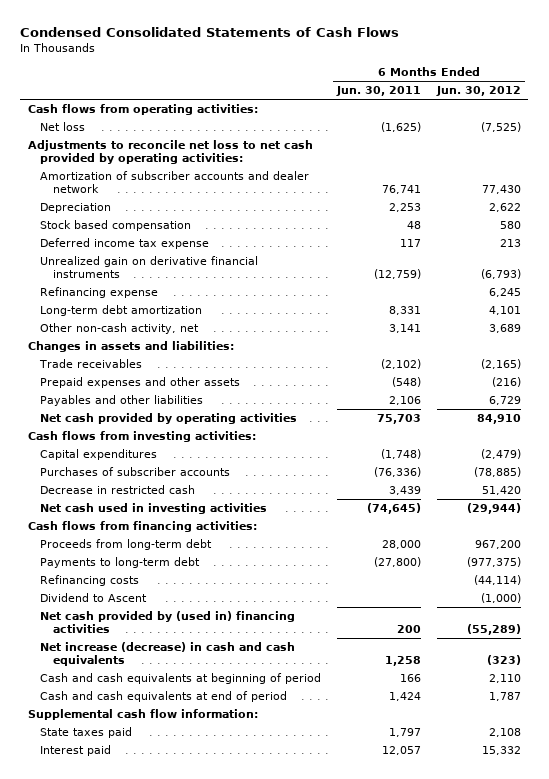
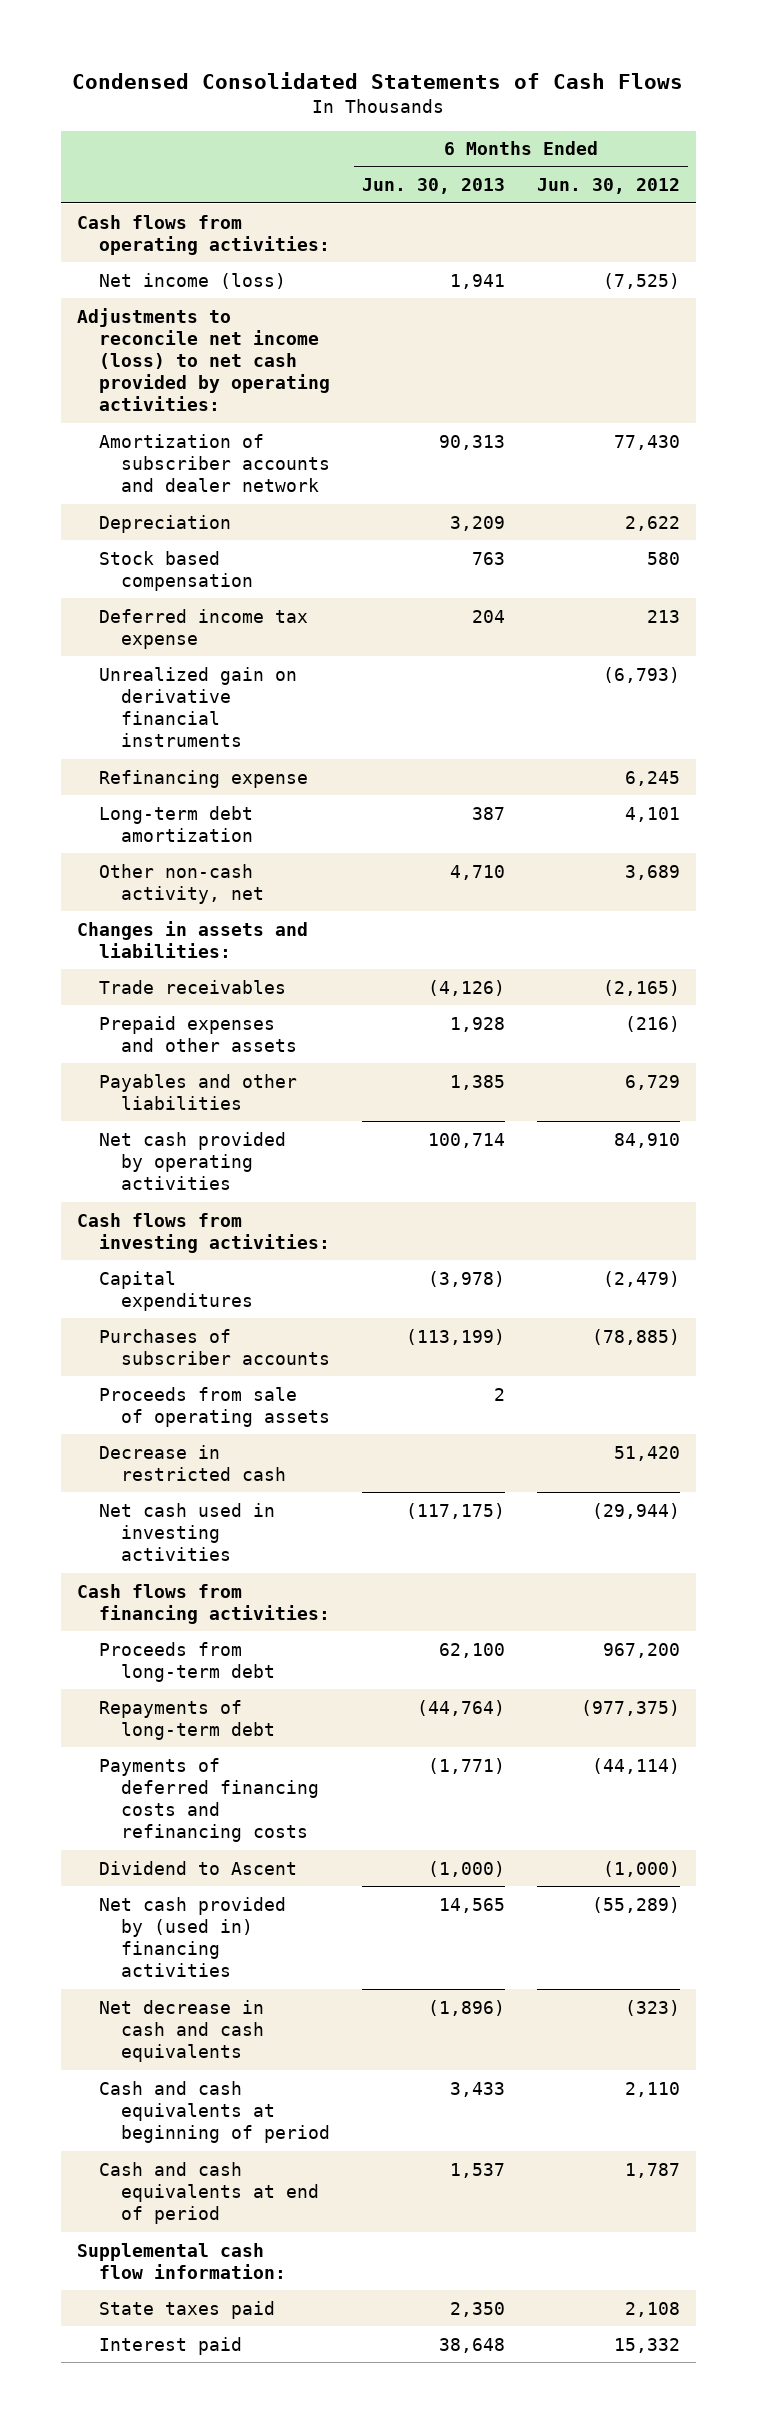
- | 6 Months Ended Jun. 30, 2011 | 6 Months Ended Jun. 30, 2012
+ | 6 Months Ended Jun. 30, 2013 | 6 Months Ended Jun. 30, 2012
- Net loss | (1,625) | (7,525)
- Adjustments to reconcile net loss to net cash provided by operating activities:
+ Net income (loss) | 1,941 | (7,525)
+ Adjustments to reconcile net income (loss) to net cash provided by operating activities:
+ Proceeds from sale of operating assets | 2 |
- Payments to long-term debt | (27,800) | (977,375)
- Refinancing costs | | (44,114)
+ Repayments of long-term debt | (44,764) | (977,375)
+ Payments of deferred financing costs and refinancing costs | (1,771) | (44,114)
- Net increase (decrease) in cash and cash equivalents | 1,258 | (323)
+ Net decrease in cash and cash equivalents | (1,896) | (323)

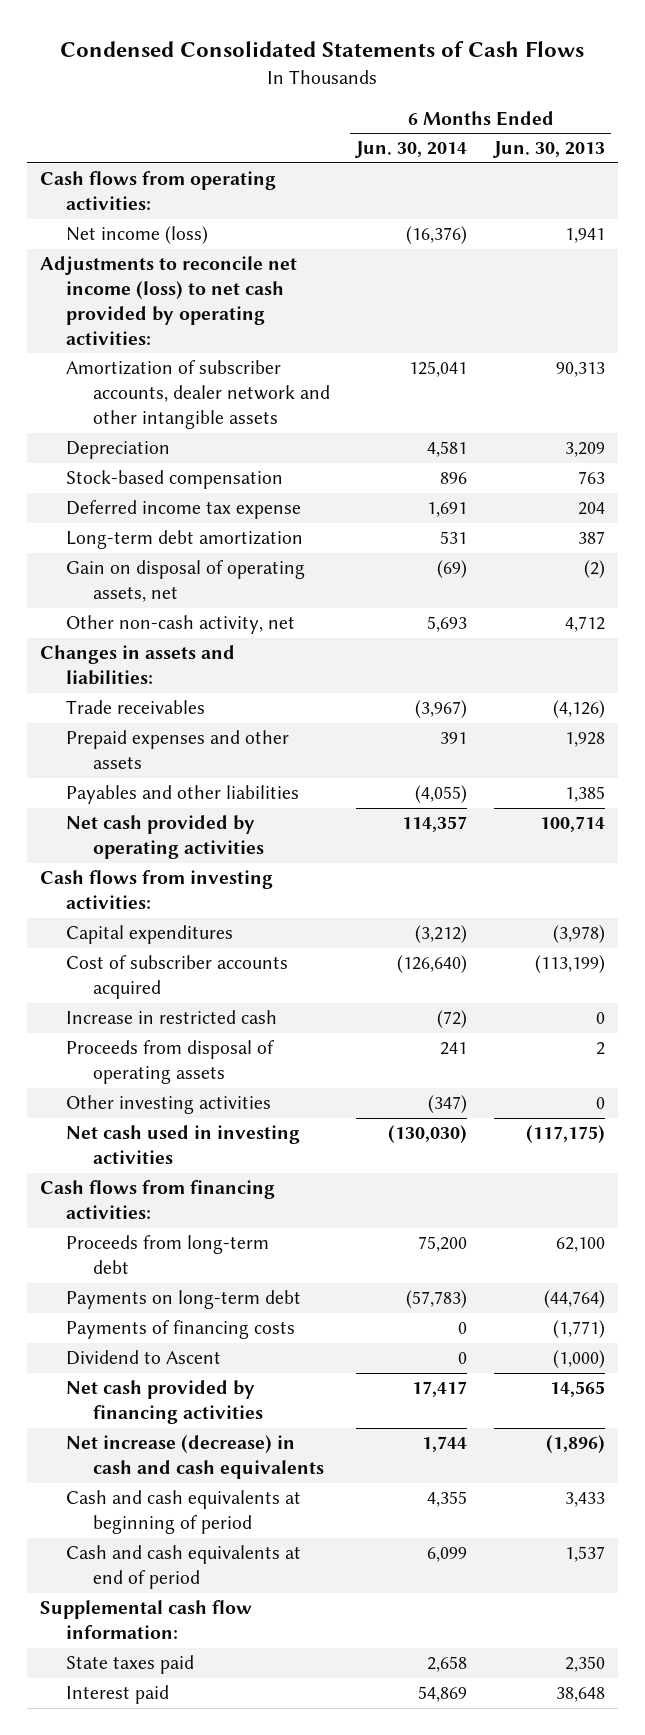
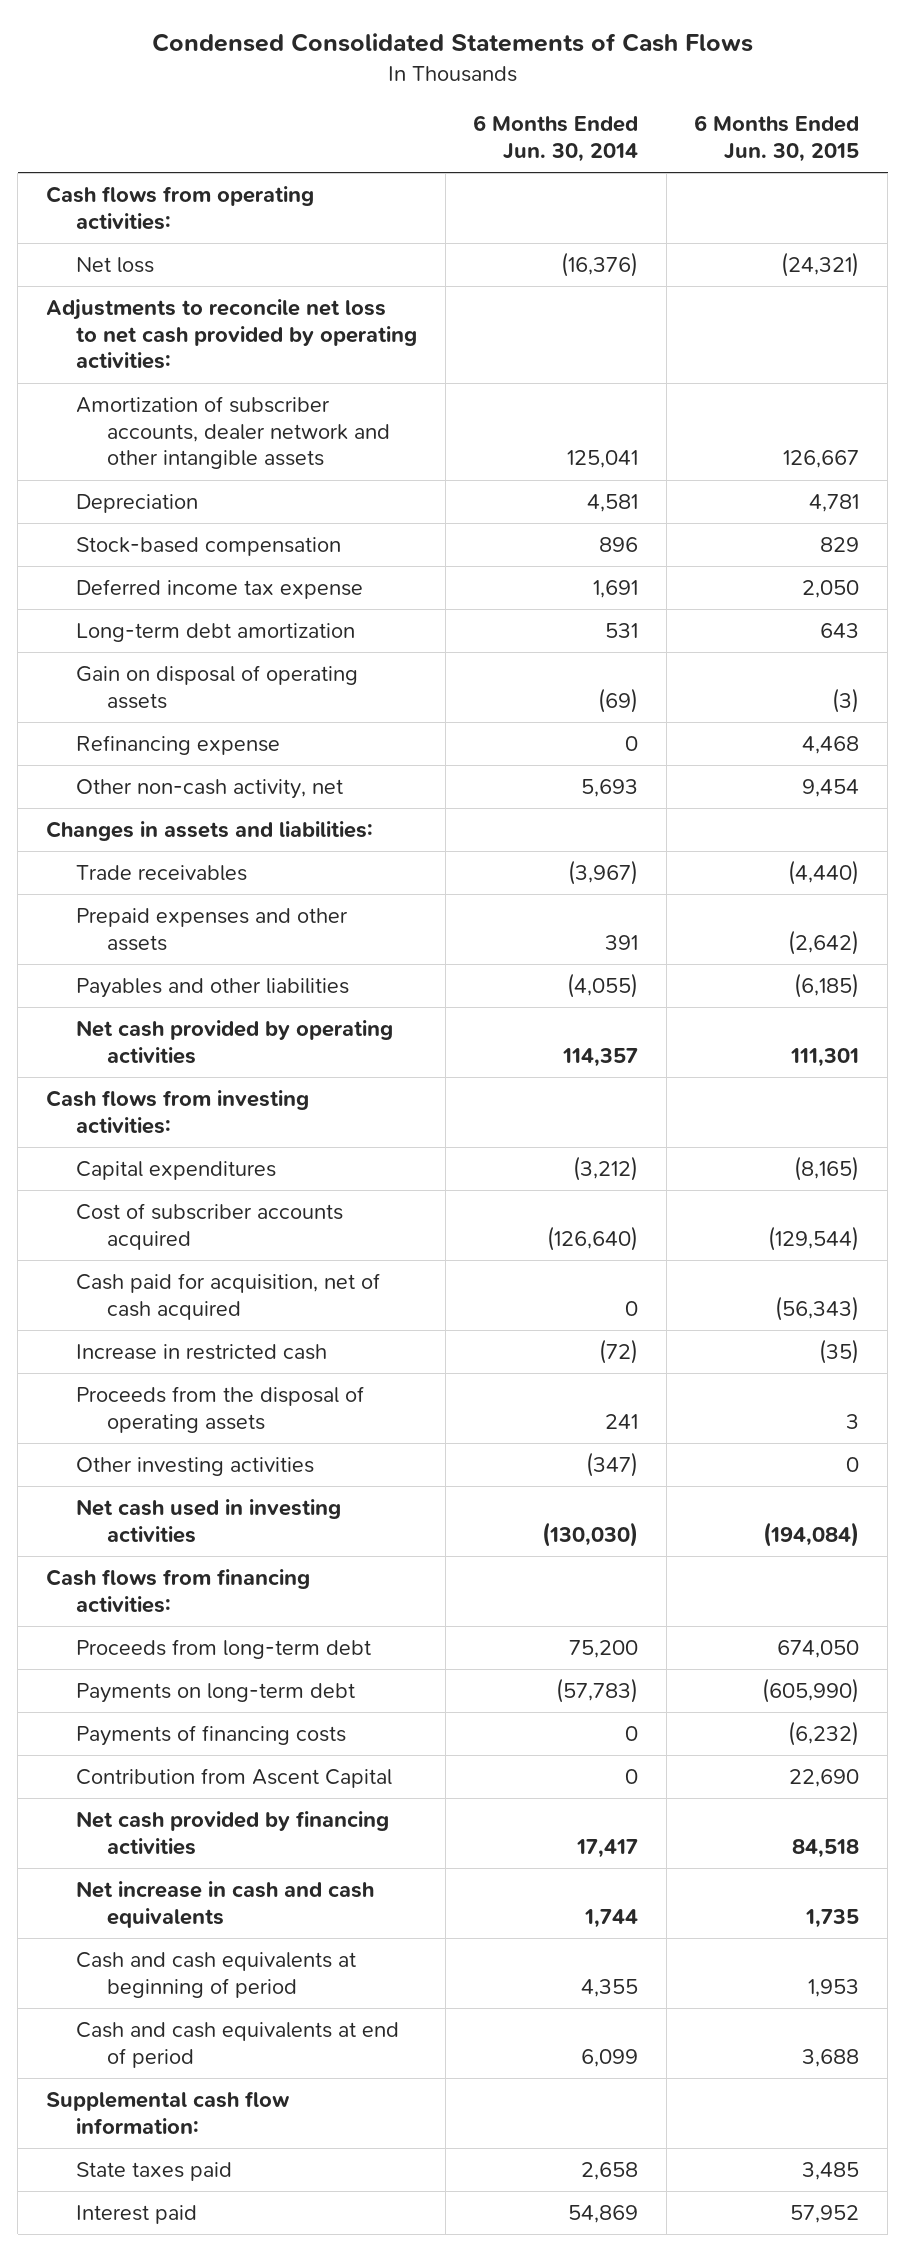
- | 6 Months Ended Jun. 30, 2014 | 6 Months Ended Jun. 30, 2013
+ | 6 Months Ended Jun. 30, 2014 | 6 Months Ended Jun. 30, 2015
- Net income (loss) | (16,376) | 1,941
- Adjustments to reconcile net income (loss) to net cash provided by operating activities:
+ Net loss | (16,376) | (24,321)
+ Adjustments to reconcile net loss to net cash provided by operating activities:
- Gain on disposal of operating assets, net | (69) | (2)
+ Gain on disposal of operating assets | (69) | (3)
+ Refinancing expense | 0 | 4,468
+ Cash paid for acquisition, net of cash acquired | 0 | (56,343)
- Proceeds from disposal of operating assets | 241 | 2
+ Proceeds from the disposal of operating assets | 241 | 3
- Dividend to Ascent | 0 | (1,000)
+ Contribution from Ascent Capital | 0 | 22,690
- Net increase (decrease) in cash and cash equivalents | 1,744 | (1,896)
+ Net increase in cash and cash equivalents | 1,744 | 1,735

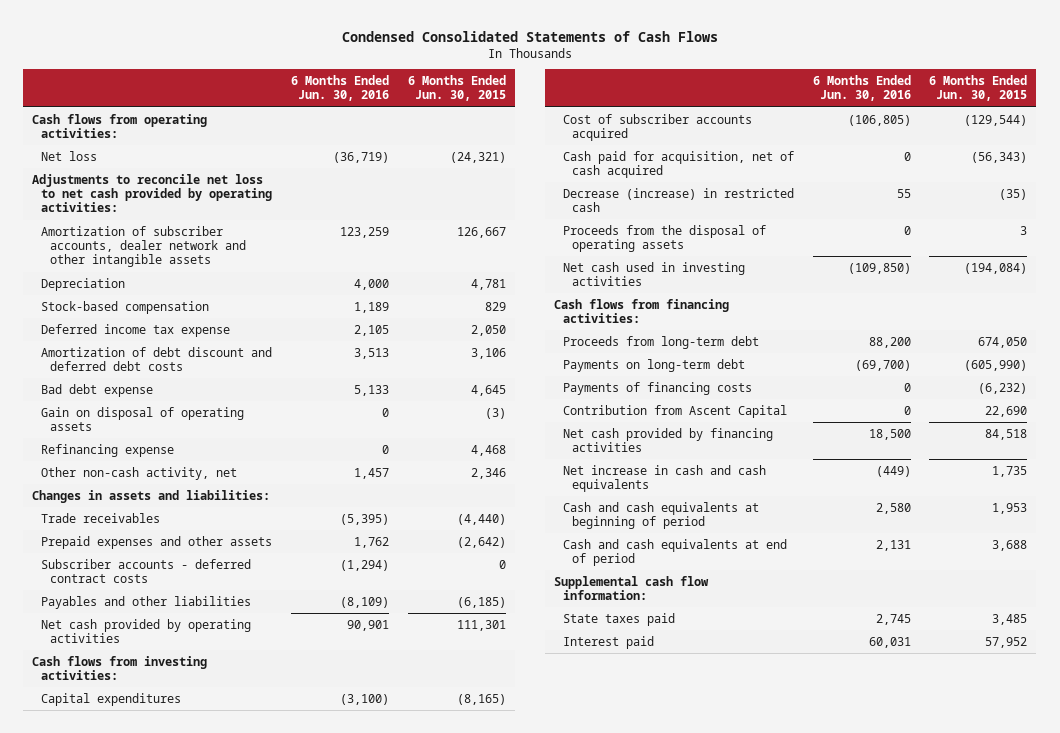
- | 6 Months Ended Jun. 30, 2014 | 6 Months Ended Jun. 30, 2015
+ | 6 Months Ended Jun. 30, 2016 | 6 Months Ended Jun. 30, 2015
- Long-term debt amortization | 531 | 643
+ Amortization of debt discount and deferred debt costs | 3,513 | 3,106
+ Bad debt expense | 5,133 | 4,645
- Other non-cash activity, net | 5,693 | 9,454
+ Other non-cash activity, net | 1,457 | 2,346
+ Subscriber accounts - deferred contract costs | (1,294) | 0
- Increase in restricted cash | (72) | (35)
+ Decrease (increase) in restricted cash | 55 | (35)
- Other investing activities | (347) | 0

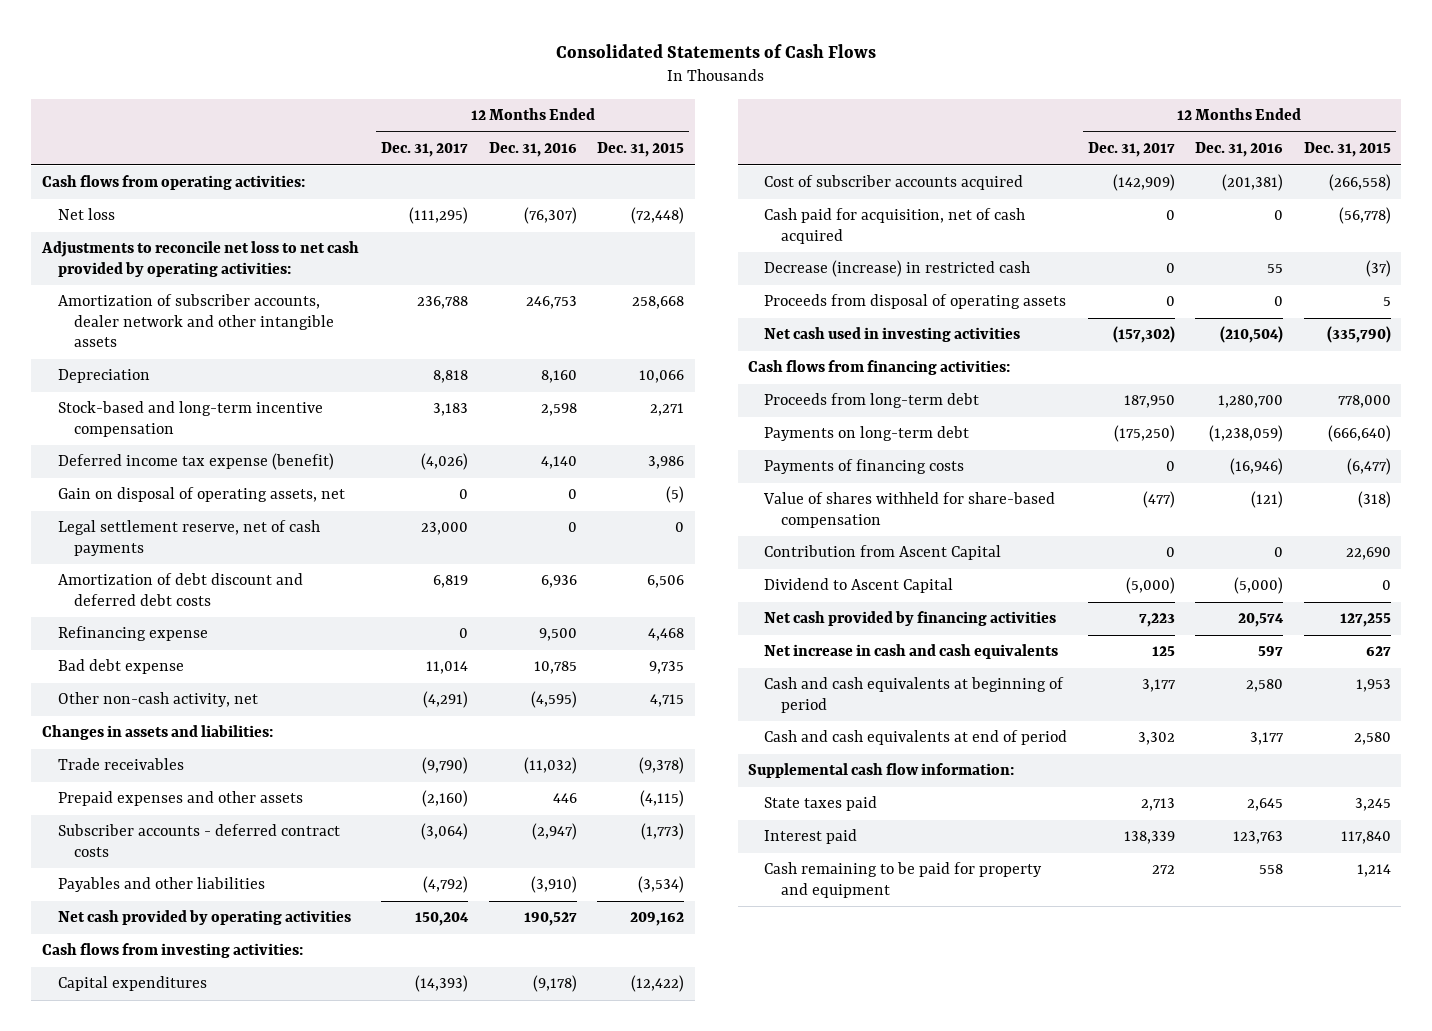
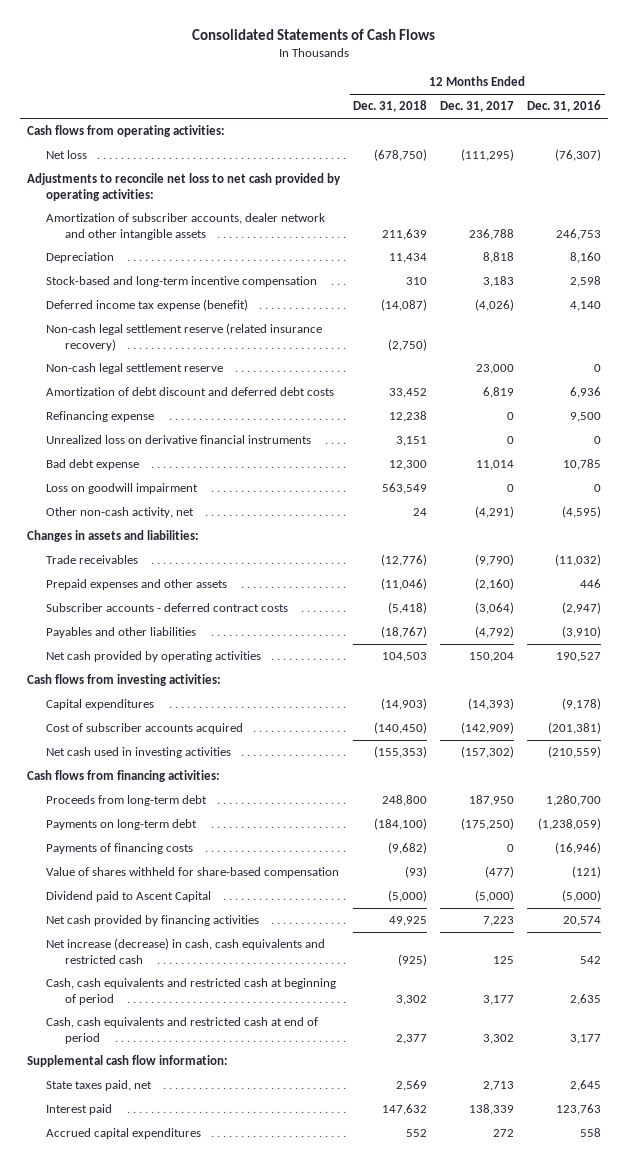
- | 12 Months Ended Dec. 31, 2017 | 12 Months Ended Dec. 31, 2016 | 12 Months Ended Dec. 31, 2015
+ | 12 Months Ended Dec. 31, 2018 | 12 Months Ended Dec. 31, 2017 | 12 Months Ended Dec. 31, 2016
- Gain on disposal of operating assets, net | 0 | 0 | (5)
- Legal settlement reserve, net of cash payments | 23,000 | 0 | 0
+ Non-cash legal settlement reserve (related insurance recovery) | (2,750) | |
+ Non-cash legal settlement reserve | | 23,000 | 0
+ Unrealized loss on derivative financial instruments | 3,151 | 0 | 0
+ Loss on goodwill impairment | 563,549 | 0 | 0
- Cash paid for acquisition, net of cash acquired | 0 | 0 | (56,778)
- Decrease (increase) in restricted cash | 0 | 55 | (37)
- Proceeds from disposal of operating assets | 0 | 0 | 5
- Net cash used in investing activities | (157,302) | (210,504) | (335,790)
+ Net cash used in investing activities | (155,353) | (157,302) | (210,559)
- Contribution from Ascent Capital | 0 | 0 | 22,690
- Dividend to Ascent Capital | (5,000) | (5,000) | 0
+ Dividend paid to Ascent Capital | (5,000) | (5,000) | (5,000)
- Net increase in cash and cash equivalents | 125 | 597 | 627
- Cash and cash equivalents at beginning of period | 3,177 | 2,580 | 1,953
- Cash and cash equivalents at end of period | 3,302 | 3,177 | 2,580
+ Net increase (decrease) in cash, cash equivalents and restricted cash | (925) | 125 | 542
+ Cash, cash equivalents and restricted cash at beginning of period | 3,302 | 3,177 | 2,635
+ Cash, cash equivalents and restricted cash at end of period | 2,377 | 3,302 | 3,177
- State taxes paid | 2,713 | 2,645 | 3,245
+ State taxes paid, net | 2,569 | 2,713 | 2,645
- Cash remaining to be paid for property and equipment | 272 | 558 | 1,214
+ Accrued capital expenditures | 552 | 272 | 558

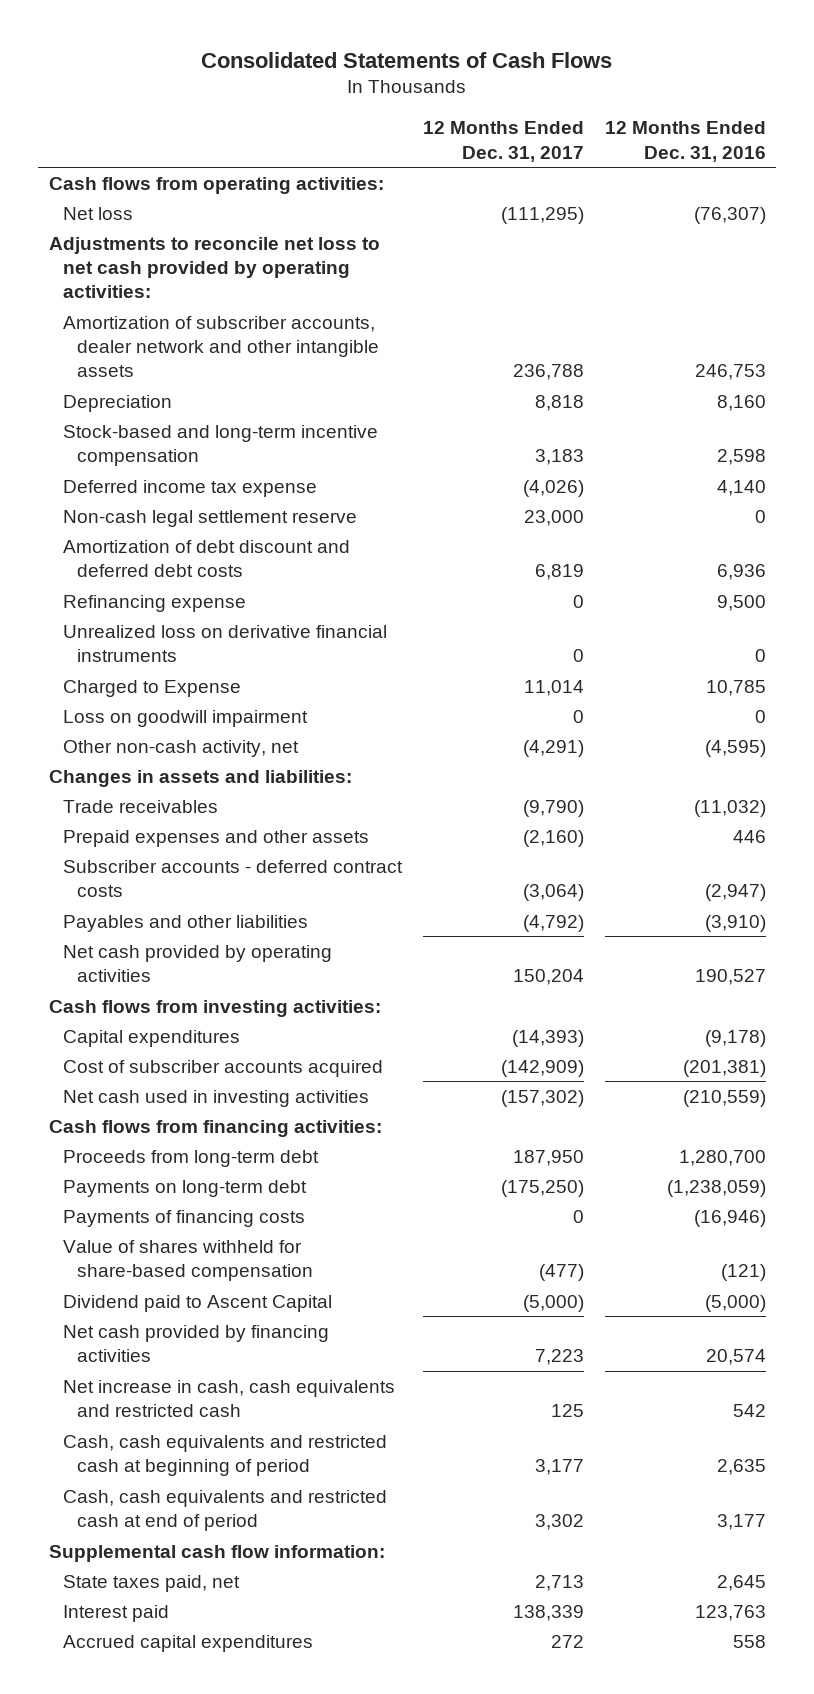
- | 12 Months Ended Dec. 31, 2018 | 12 Months Ended Dec. 31, 2017 | 12 Months Ended Dec. 31, 2016
+ | 12 Months Ended Dec. 31, 2017 | 12 Months Ended Dec. 31, 2016
- Deferred income tax expense (benefit) | (14,087) | (4,026) | 4,140
- Non-cash legal settlement reserve (related insurance recovery) | (2,750) | |
+ Deferred income tax expense | (4,026) | 4,140
- Bad debt expense | 12,300 | 11,014 | 10,785
+ Charged to Expense | 11,014 | 10,785
- Net increase (decrease) in cash, cash equivalents and restricted cash | (925) | 125 | 542
+ Net increase in cash, cash equivalents and restricted cash | 125 | 542

